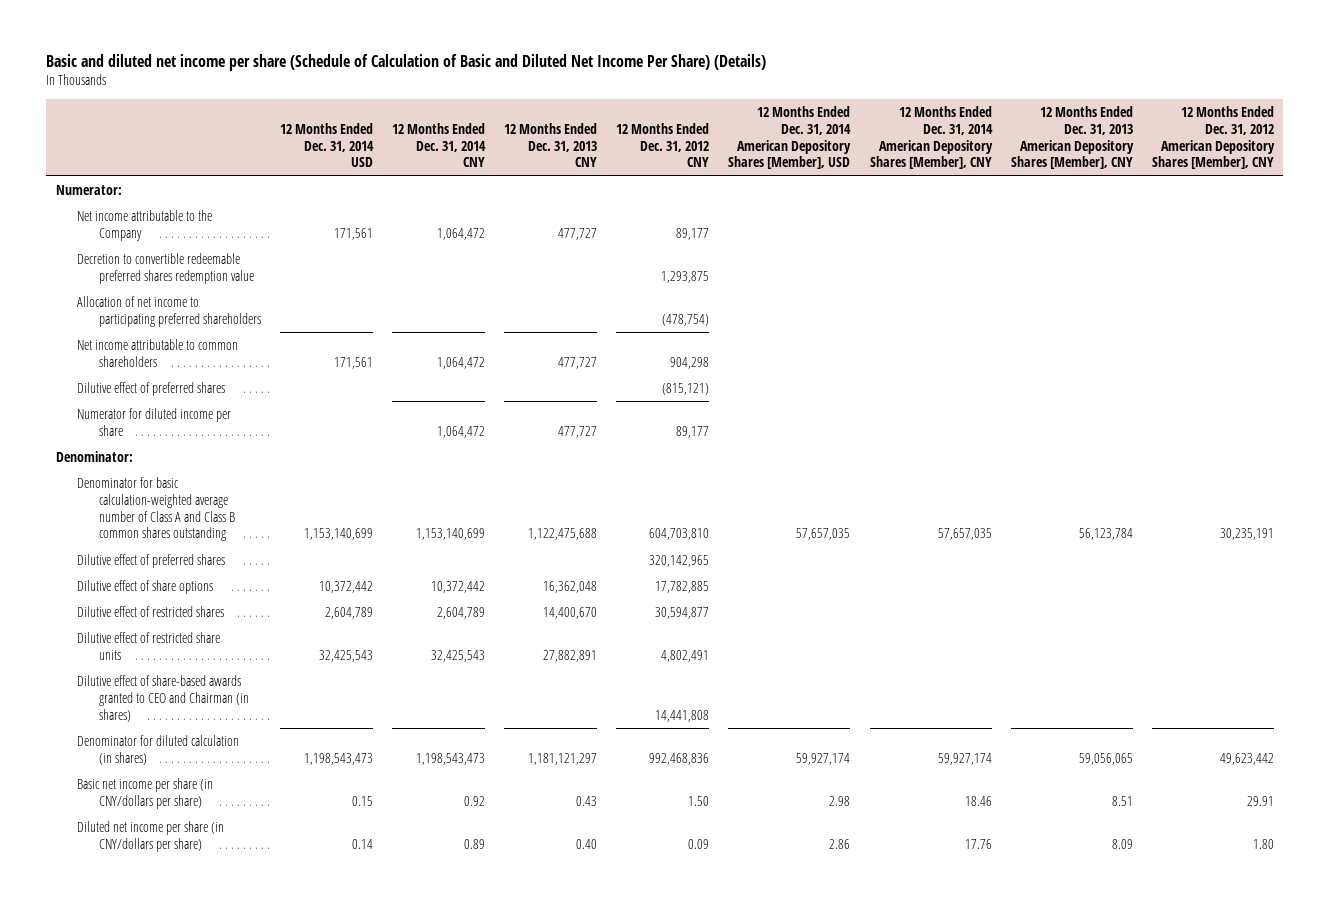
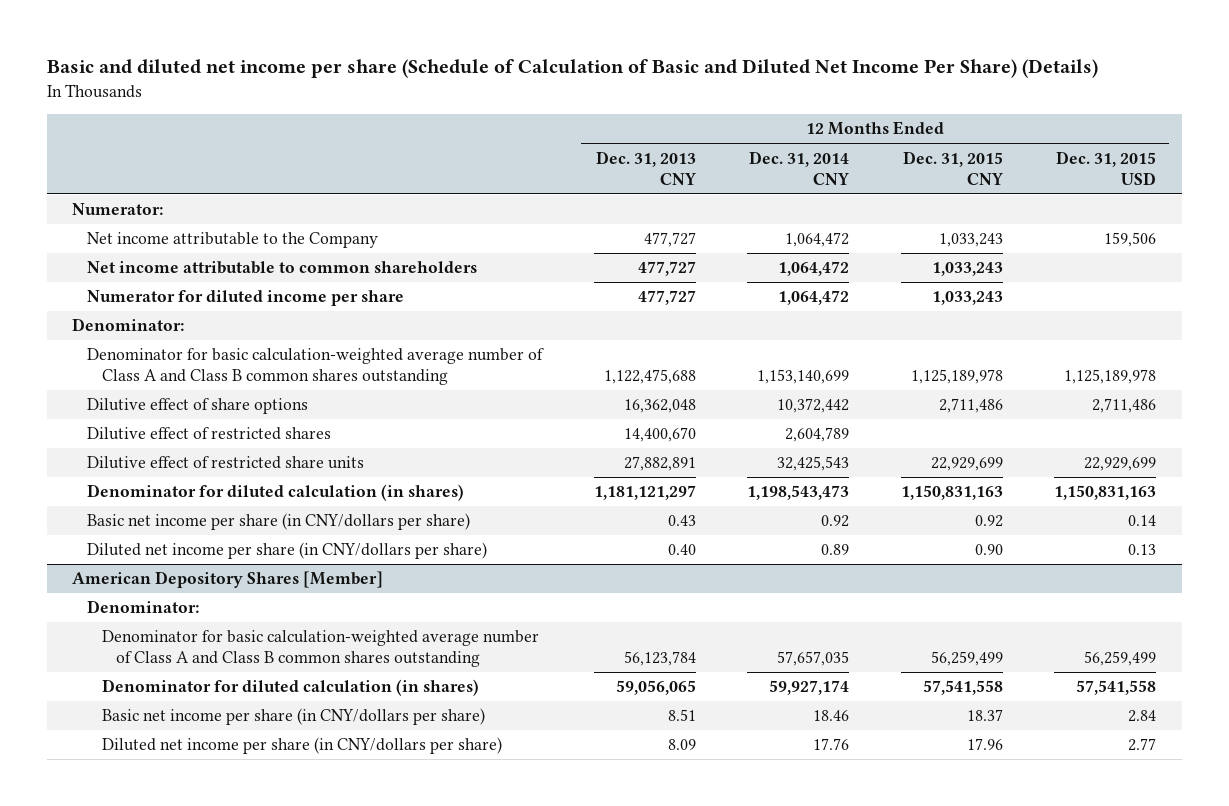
- | 12 Months Ended Dec. 31, 2014 USD | 12 Months Ended Dec. 31, 2014 CNY | 12 Months Ended Dec. 31, 2013 CNY | 12 Months Ended Dec. 31, 2012 CNY | 12 Months Ended Dec. 31, 2014 American Depository Shares [Member], USD | 12 Months Ended Dec. 31, 2014 American Depository Shares [Member], CNY | 12 Months Ended Dec. 31, 2013 American Depository Shares [Member], CNY | 12 Months Ended Dec. 31, 2012 American Depository Shares [Member], CNY
+ | 12 Months Ended Dec. 31, 2013 CNY | 12 Months Ended Dec. 31, 2014 CNY | 12 Months Ended Dec. 31, 2015 CNY | 12 Months Ended Dec. 31, 2015 USD
- Decretion to convertible redeemable preferred shares redemption value | | | | 1,293,875 | | | |
- Allocation of net income to participating preferred shareholders | | | | (478,754) | | | |
- Dilutive effect of preferred shares | | | | (815,121) | | | |
- Dilutive effect of preferred shares | | | | 320,142,965 | | | |
- Dilutive effect of share-based awards granted to CEO and Chairman (in shares) | | | | 14,441,808 | | | |
+ American Depository Shares [Member]
+ Denominator:
+ Denominator for basic calculation-weighted average number of Class A and Class B common shares outstanding | 56,123,784 | 57,657,035 | 56,259,499 | 56,259,499
+ Denominator for diluted calculation (in shares) | 59,056,065 | 59,927,174 | 57,541,558 | 57,541,558
+ Basic net income per share (in CNY/dollars per share) | 8.51 | 18.46 | 18.37 | 2.84
+ Diluted net income per share (in CNY/dollars per share) | 8.09 | 17.76 | 17.96 | 2.77

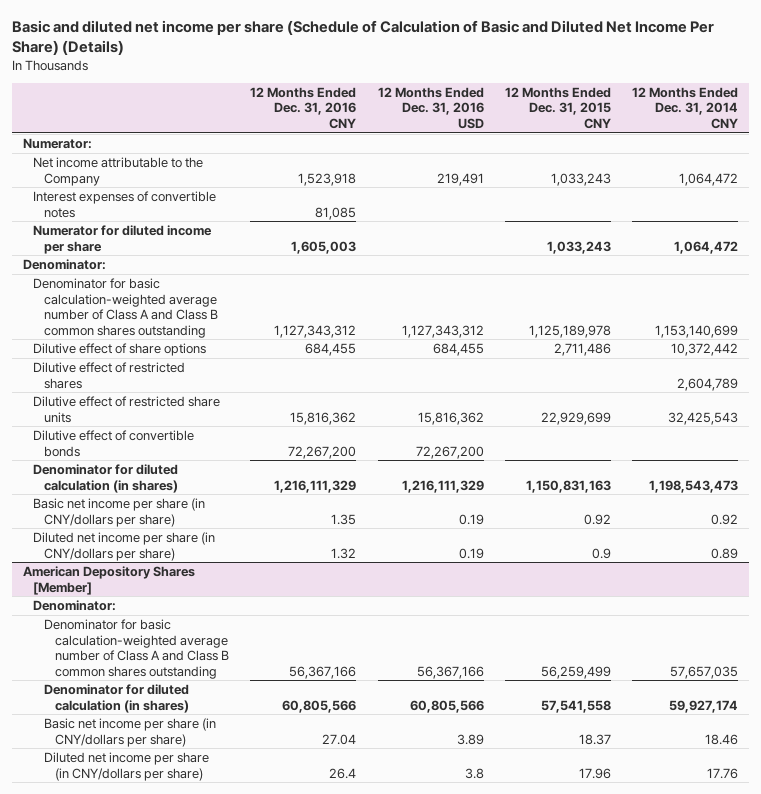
- | 12 Months Ended Dec. 31, 2013 CNY | 12 Months Ended Dec. 31, 2014 CNY | 12 Months Ended Dec. 31, 2015 CNY | 12 Months Ended Dec. 31, 2015 USD
+ | 12 Months Ended Dec. 31, 2016 CNY | 12 Months Ended Dec. 31, 2016 USD | 12 Months Ended Dec. 31, 2015 CNY | 12 Months Ended Dec. 31, 2014 CNY
- Net income attributable to common shareholders | 477,727 | 1,064,472 | 1,033,243 |
+ Interest expenses of convertible notes | 81,085 | | |
+ Dilutive effect of convertible bonds | 72,267,200 | 72,267,200 | |
- Diluted net income per share (in CNY/dollars per share) | 0.40 | 0.89 | 0.90 | 0.13
+ Diluted net income per share (in CNY/dollars per share) | 1.32 | 0.19 | 0.9 | 0.89

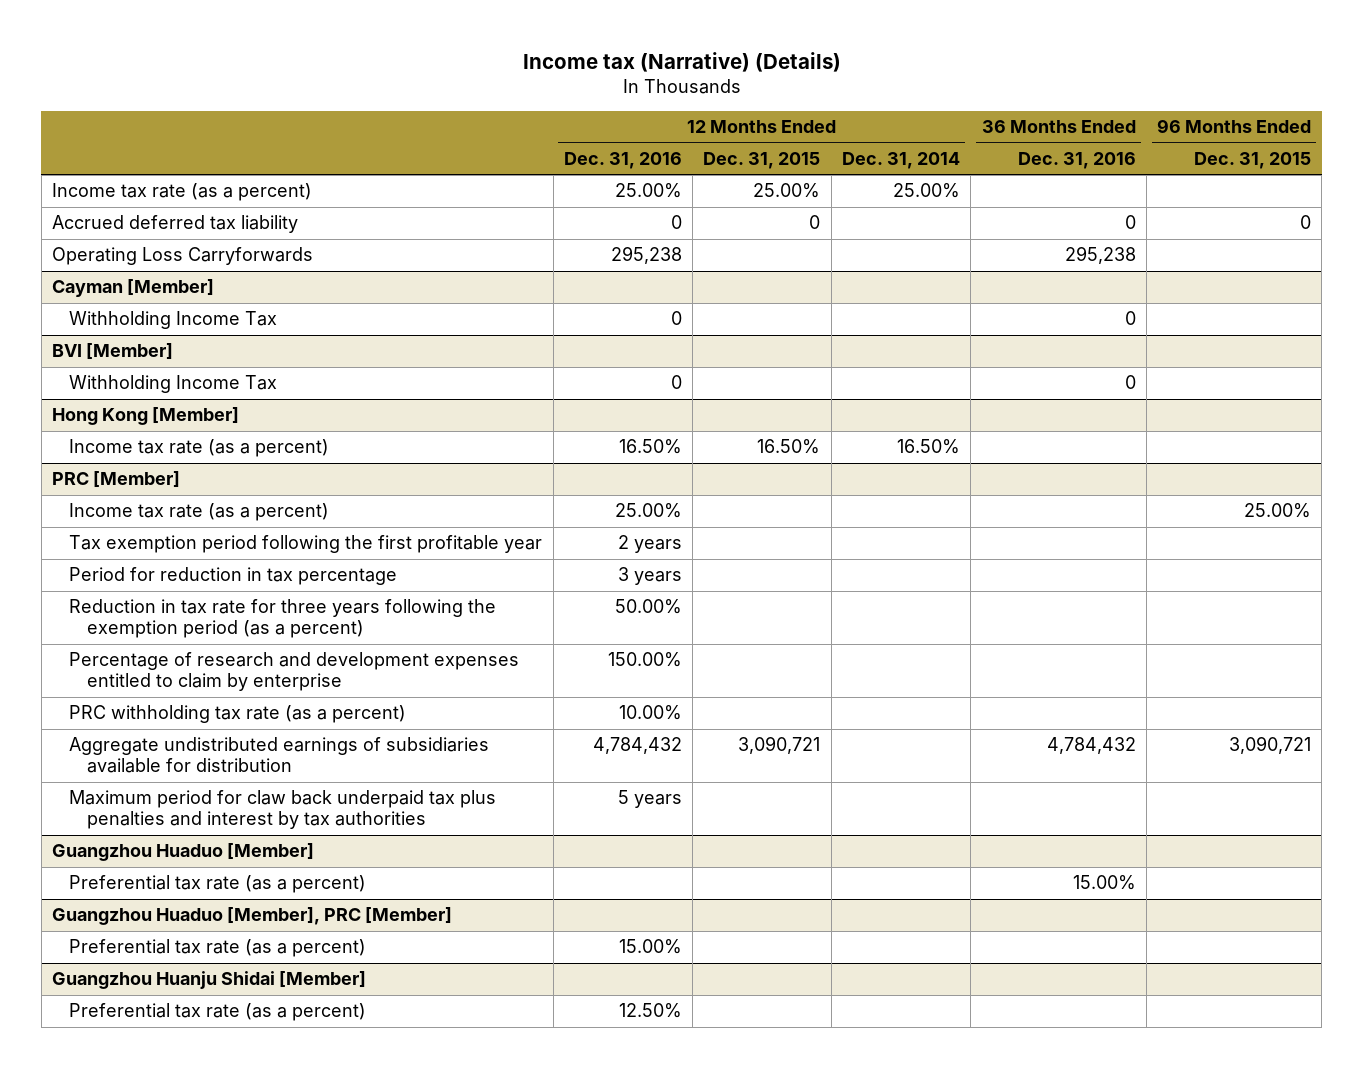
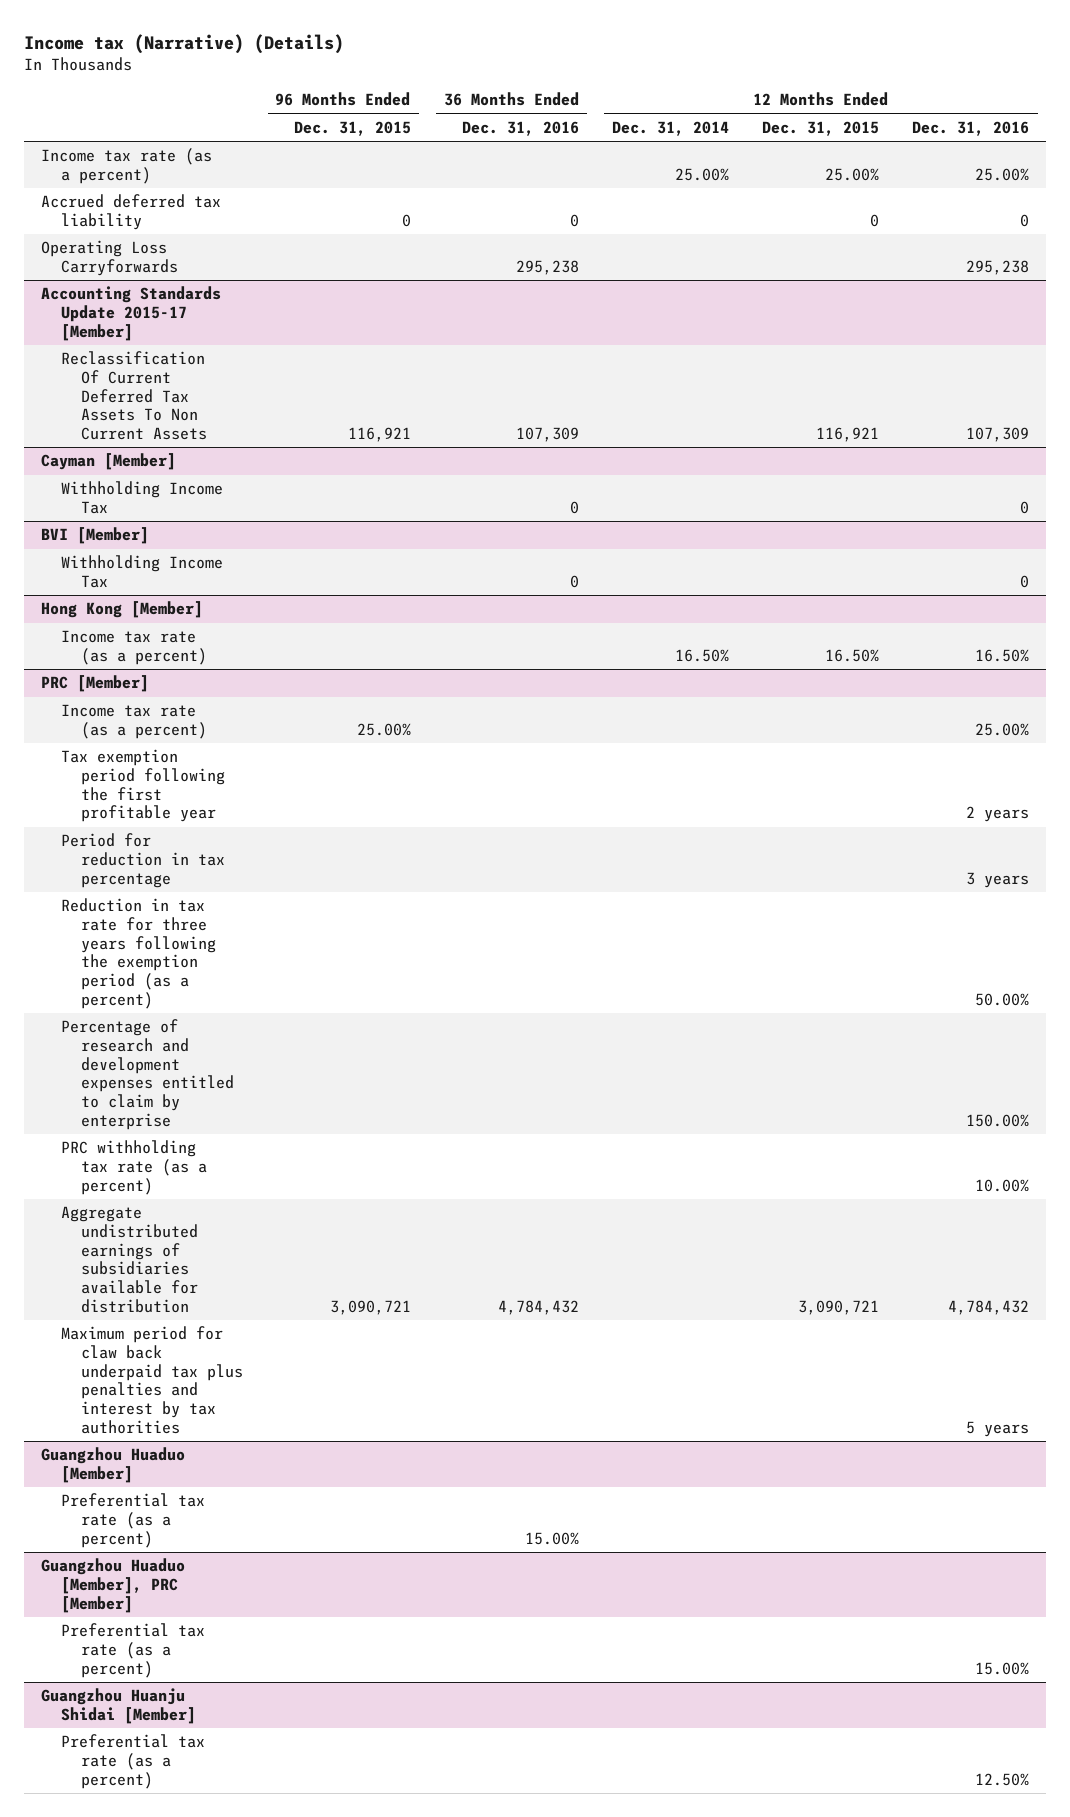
- | 12 Months Ended Dec. 31, 2016 | 12 Months Ended Dec. 31, 2015 | 12 Months Ended Dec. 31, 2014 | 36 Months Ended Dec. 31, 2016 | 96 Months Ended Dec. 31, 2015
+ | 96 Months Ended Dec. 31, 2015 | 36 Months Ended Dec. 31, 2016 | 12 Months Ended Dec. 31, 2014 | 12 Months Ended Dec. 31, 2015 | 12 Months Ended Dec. 31, 2016
+ Accounting Standards Update 2015-17 [Member]
+ Reclassification Of Current Deferred Tax Assets To Non Current Assets | 116,921 | 107,309 | | 116,921 | 107,309

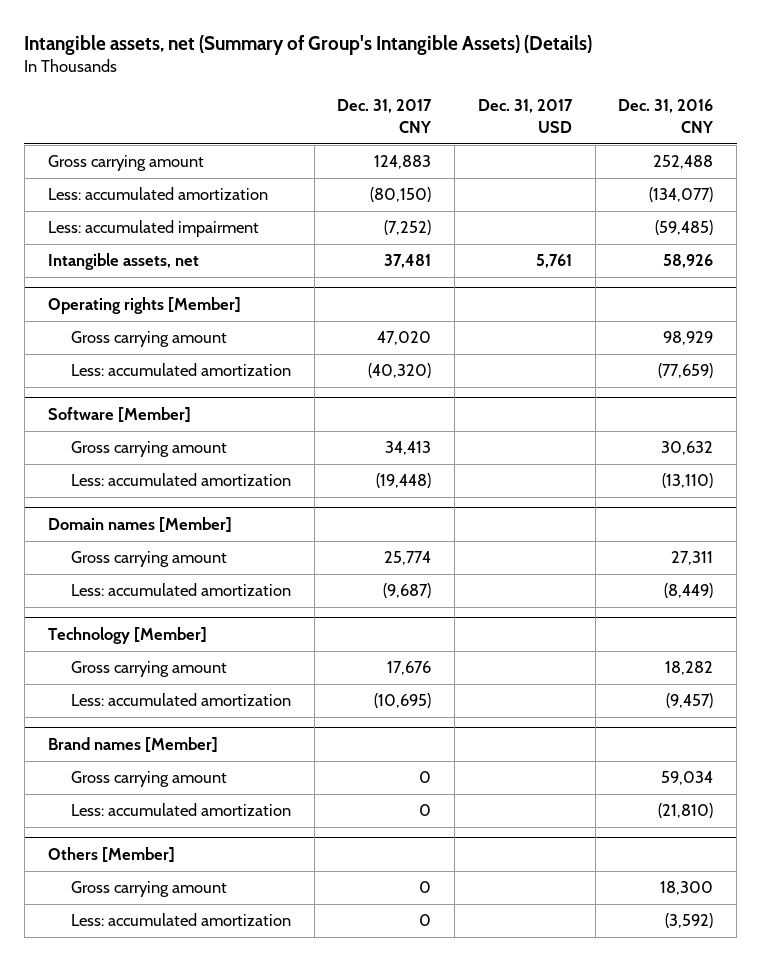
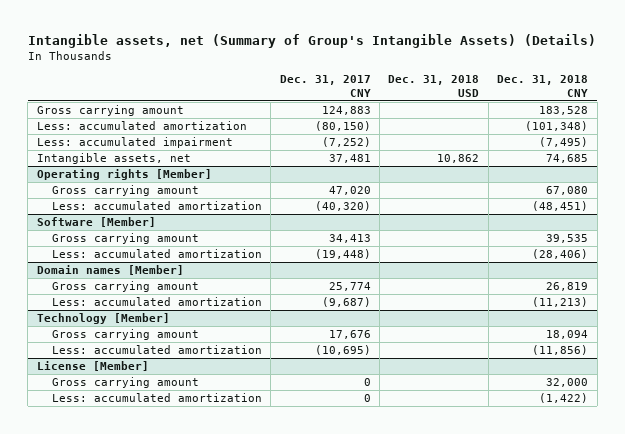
- | Dec. 31, 2017 CNY | Dec. 31, 2017 USD | Dec. 31, 2016 CNY
+ | Dec. 31, 2017 CNY | Dec. 31, 2018 USD | Dec. 31, 2018 CNY
- Brand names [Member]
- Gross carrying amount | 0 | | 59,034
- Less: accumulated amortization | 0 | | (21,810)
- Others [Member]
+ License [Member]

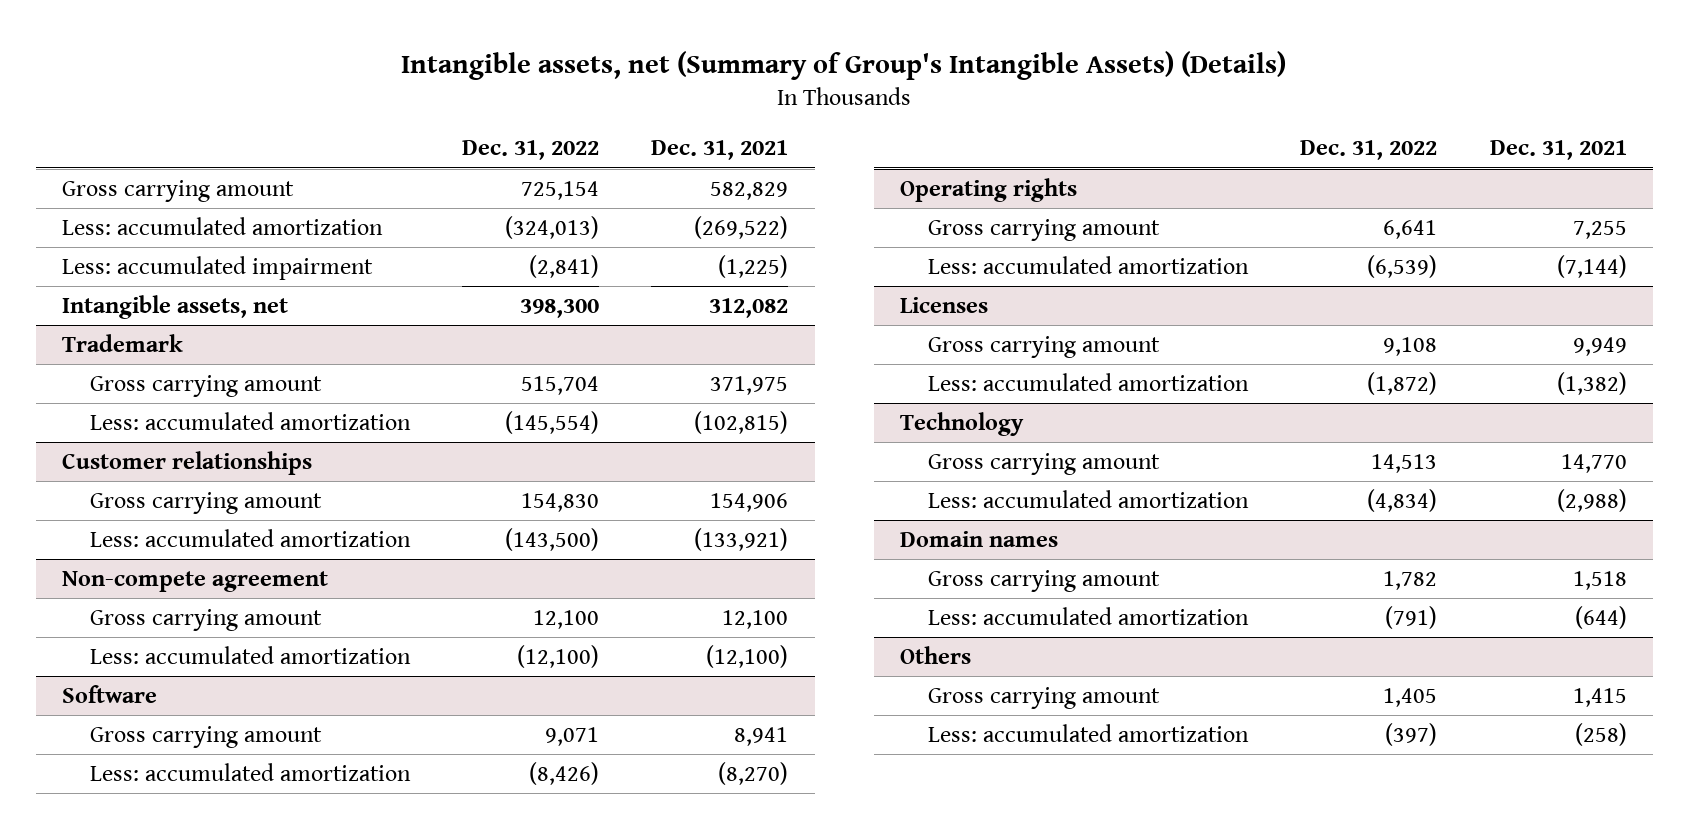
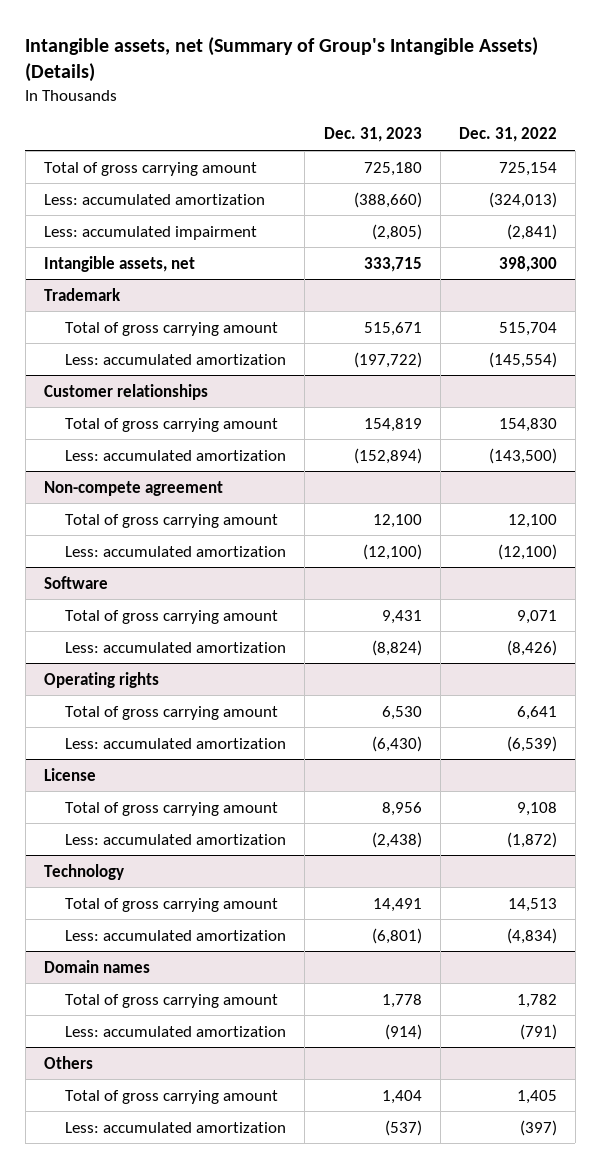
- | Dec. 31, 2022 | Dec. 31, 2021
+ | Dec. 31, 2023 | Dec. 31, 2022
- Gross carrying amount | 725,154 | 582,829
+ Total of gross carrying amount | 725,180 | 725,154
@ Trademark
- Gross carrying amount | 515,704 | 371,975
+ Total of gross carrying amount | 515,671 | 515,704
@ Customer relationships
- Gross carrying amount | 154,830 | 154,906
+ Total of gross carrying amount | 154,819 | 154,830
@ Non-compete agreement
- Gross carrying amount | 12,100 | 12,100
+ Total of gross carrying amount | 12,100 | 12,100
@ Software
- Gross carrying amount | 9,071 | 8,941
+ Total of gross carrying amount | 9,431 | 9,071
@ Operating rights
- Gross carrying amount | 6,641 | 7,255
+ Total of gross carrying amount | 6,530 | 6,641
- Licenses
- Gross carrying amount | 9,108 | 9,949
+ License
+ Total of gross carrying amount | 8,956 | 9,108
@ Technology
- Gross carrying amount | 14,513 | 14,770
+ Total of gross carrying amount | 14,491 | 14,513
@ Domain names
- Gross carrying amount | 1,782 | 1,518
+ Total of gross carrying amount | 1,778 | 1,782
@ Others
- Gross carrying amount | 1,405 | 1,415
+ Total of gross carrying amount | 1,404 | 1,405

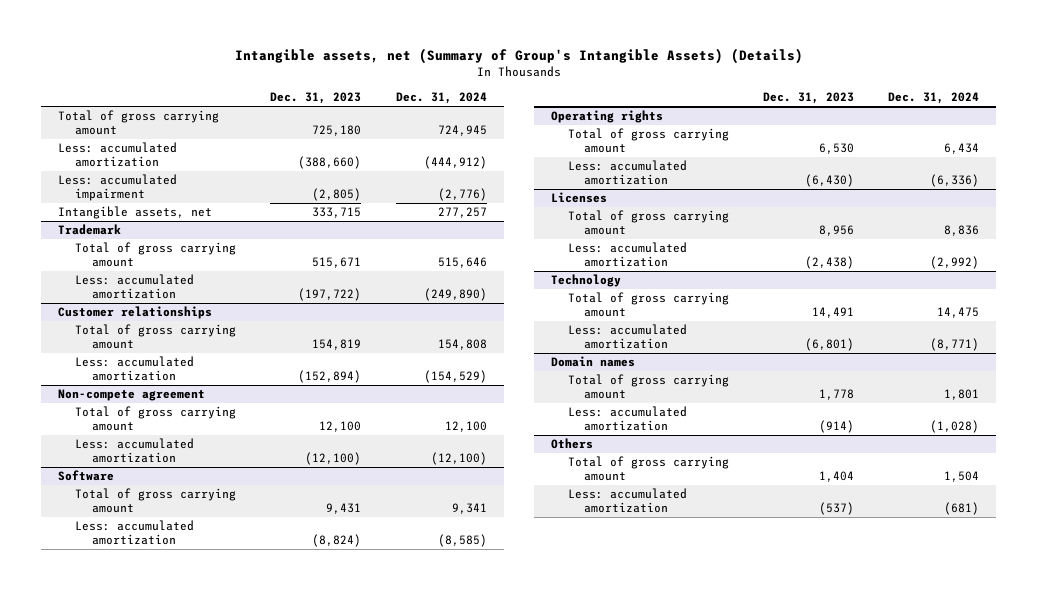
- | Dec. 31, 2023 | Dec. 31, 2022
+ | Dec. 31, 2023 | Dec. 31, 2024
- License
+ Licenses

